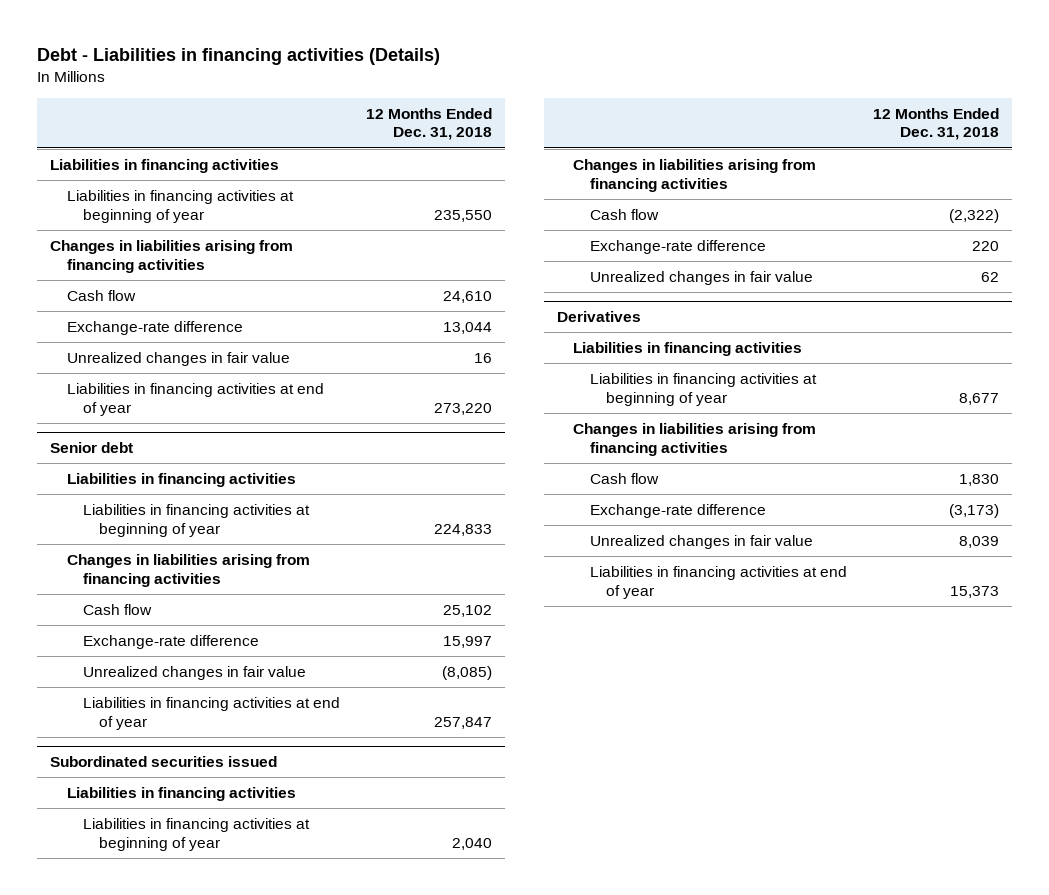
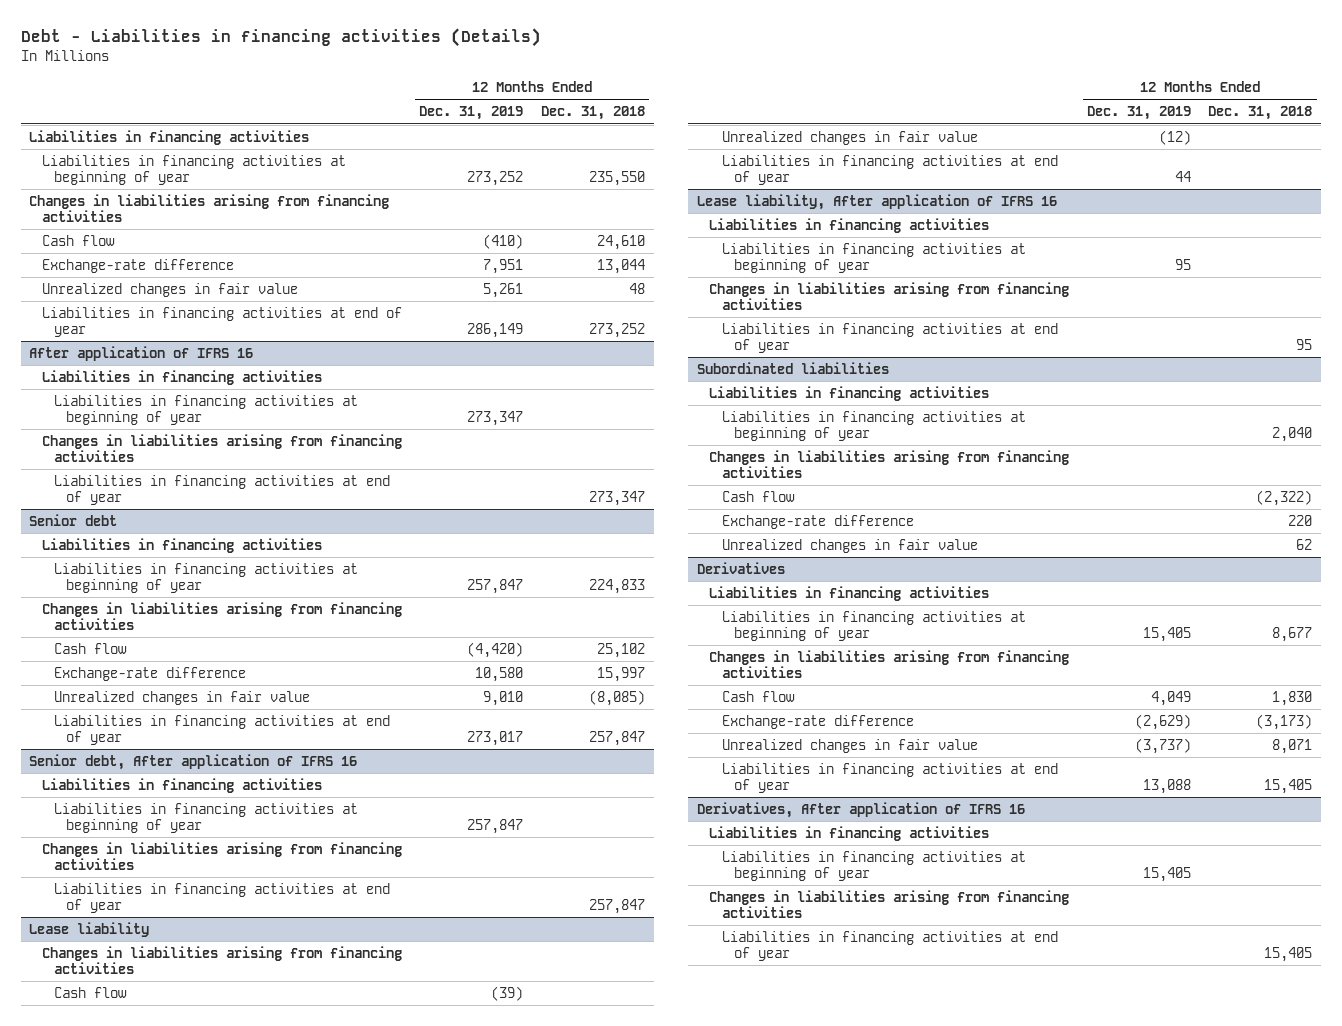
- | 12 Months Ended Dec. 31, 2018
+ | 12 Months Ended Dec. 31, 2019 | 12 Months Ended Dec. 31, 2018
- Unrealized changes in fair value | 16
- Liabilities in financing activities at end of year | 273,220
+ Unrealized changes in fair value | 5,261 | 48
+ Liabilities in financing activities at end of year | 286,149 | 273,252
+ After application of IFRS 16
+ Liabilities in financing activities
+ Liabilities in financing activities at beginning of year | 273,347 |
+ Changes in liabilities arising from financing activities
+ Liabilities in financing activities at end of year | | 273,347
- Subordinated securities issued
+ Senior debt, After application of IFRS 16
+ Liabilities in financing activities at beginning of year | 257,847 |
+ Changes in liabilities arising from financing activities
+ Liabilities in financing activities at end of year | | 257,847
+ Lease liability
+ Changes in liabilities arising from financing activities
+ Cash flow | (39) |
+ Unrealized changes in fair value | (12) |
+ Liabilities in financing activities at end of year | 44 |
+ Lease liability, After application of IFRS 16
+ Liabilities in financing activities
+ Liabilities in financing activities at beginning of year | 95 |
+ Changes in liabilities arising from financing activities
+ Liabilities in financing activities at end of year | | 95
+ Subordinated liabilities
+ Liabilities in financing activities
@ Derivatives
- Unrealized changes in fair value | 8,039
- Liabilities in financing activities at end of year | 15,373
+ Unrealized changes in fair value | (3,737) | 8,071
+ Liabilities in financing activities at end of year | 13,088 | 15,405
+ Derivatives, After application of IFRS 16
+ Liabilities in financing activities
+ Liabilities in financing activities at beginning of year | 15,405 |
+ Changes in liabilities arising from financing activities
+ Liabilities in financing activities at end of year | | 15,405

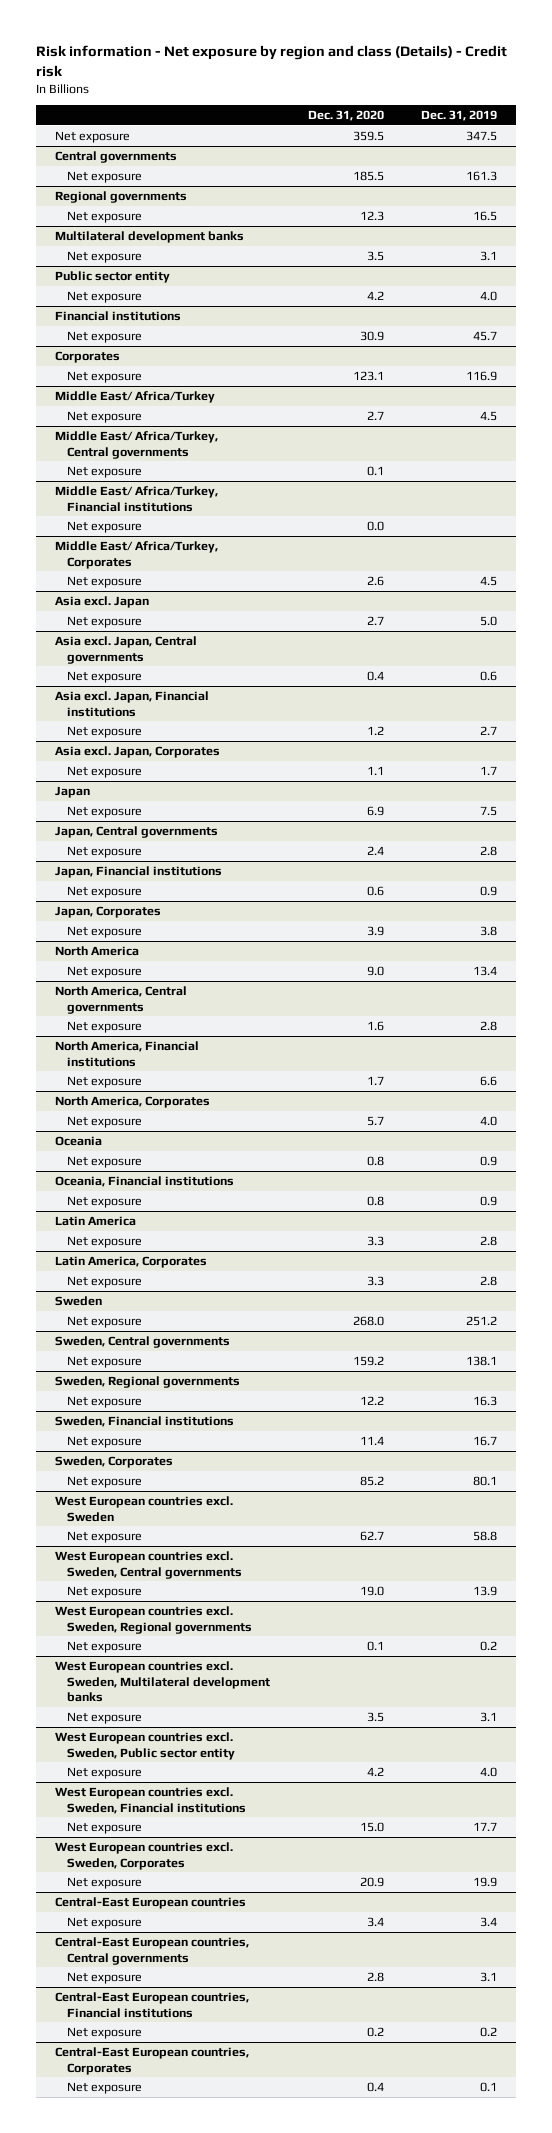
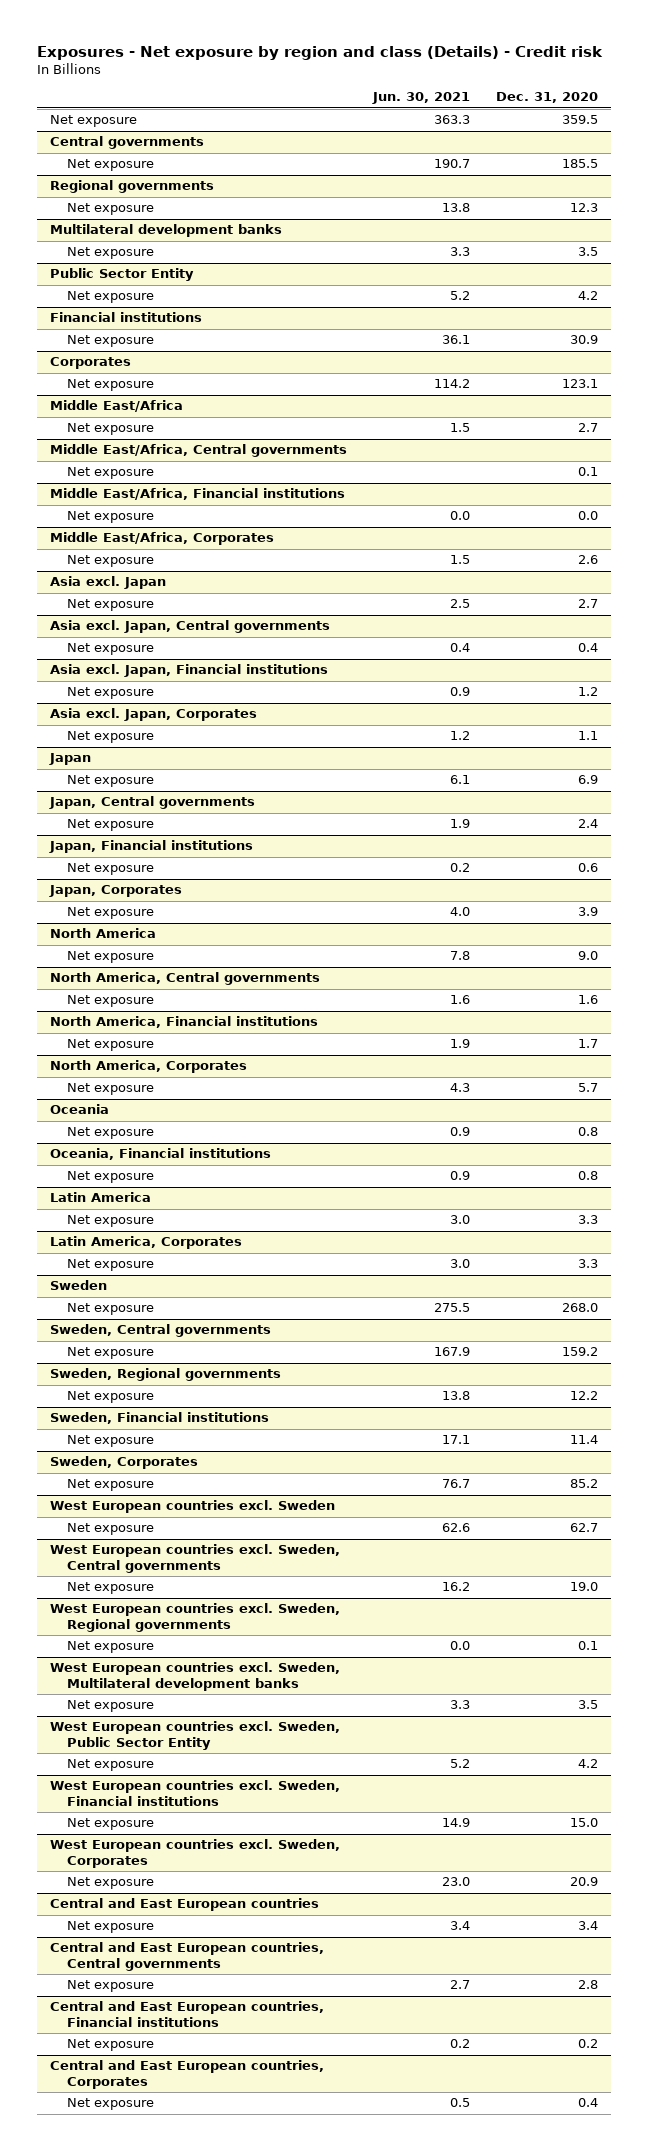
- Risk information - Net exposure by region and class (Details) - Credit risk
+ Exposures - Net exposure by region and class (Details) - Credit risk
- | Dec. 31, 2020 | Dec. 31, 2019
+ | Jun. 30, 2021 | Dec. 31, 2020
- Public sector entity
+ Public Sector Entity
- Middle East/ Africa/Turkey
+ Middle East/Africa
- Middle East/ Africa/Turkey, Central governments
+ Middle East/Africa, Central governments
- Middle East/ Africa/Turkey, Financial institutions
+ Middle East/Africa, Financial institutions
- Middle East/ Africa/Turkey, Corporates
+ Middle East/Africa, Corporates
- West European countries excl. Sweden, Public sector entity
+ West European countries excl. Sweden, Public Sector Entity
- Central-East European countries
+ Central and East European countries
- Central-East European countries, Central governments
+ Central and East European countries, Central governments
- Central-East European countries, Financial institutions
+ Central and East European countries, Financial institutions
- Central-East European countries, Corporates
+ Central and East European countries, Corporates

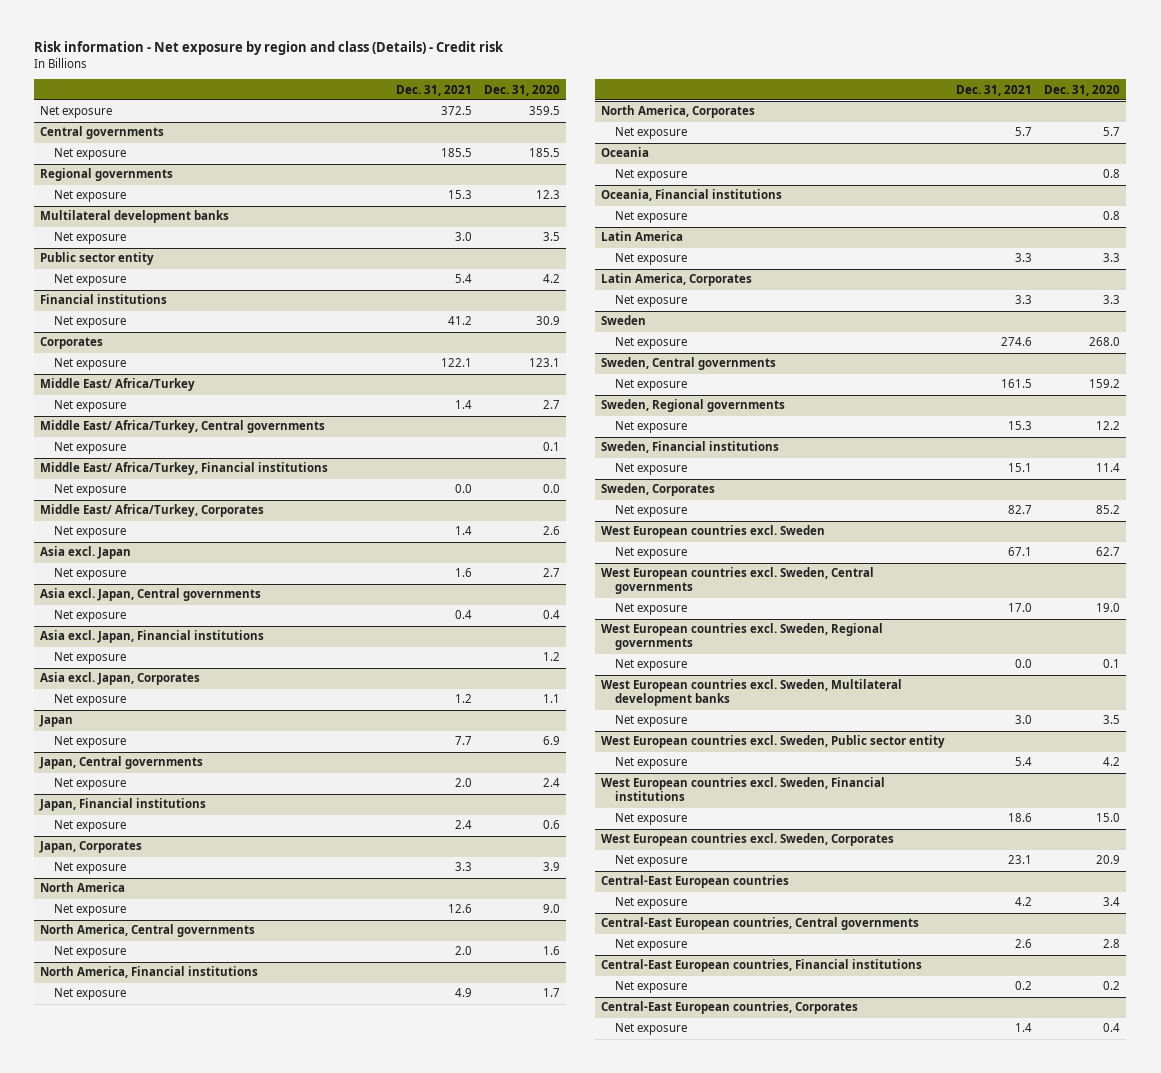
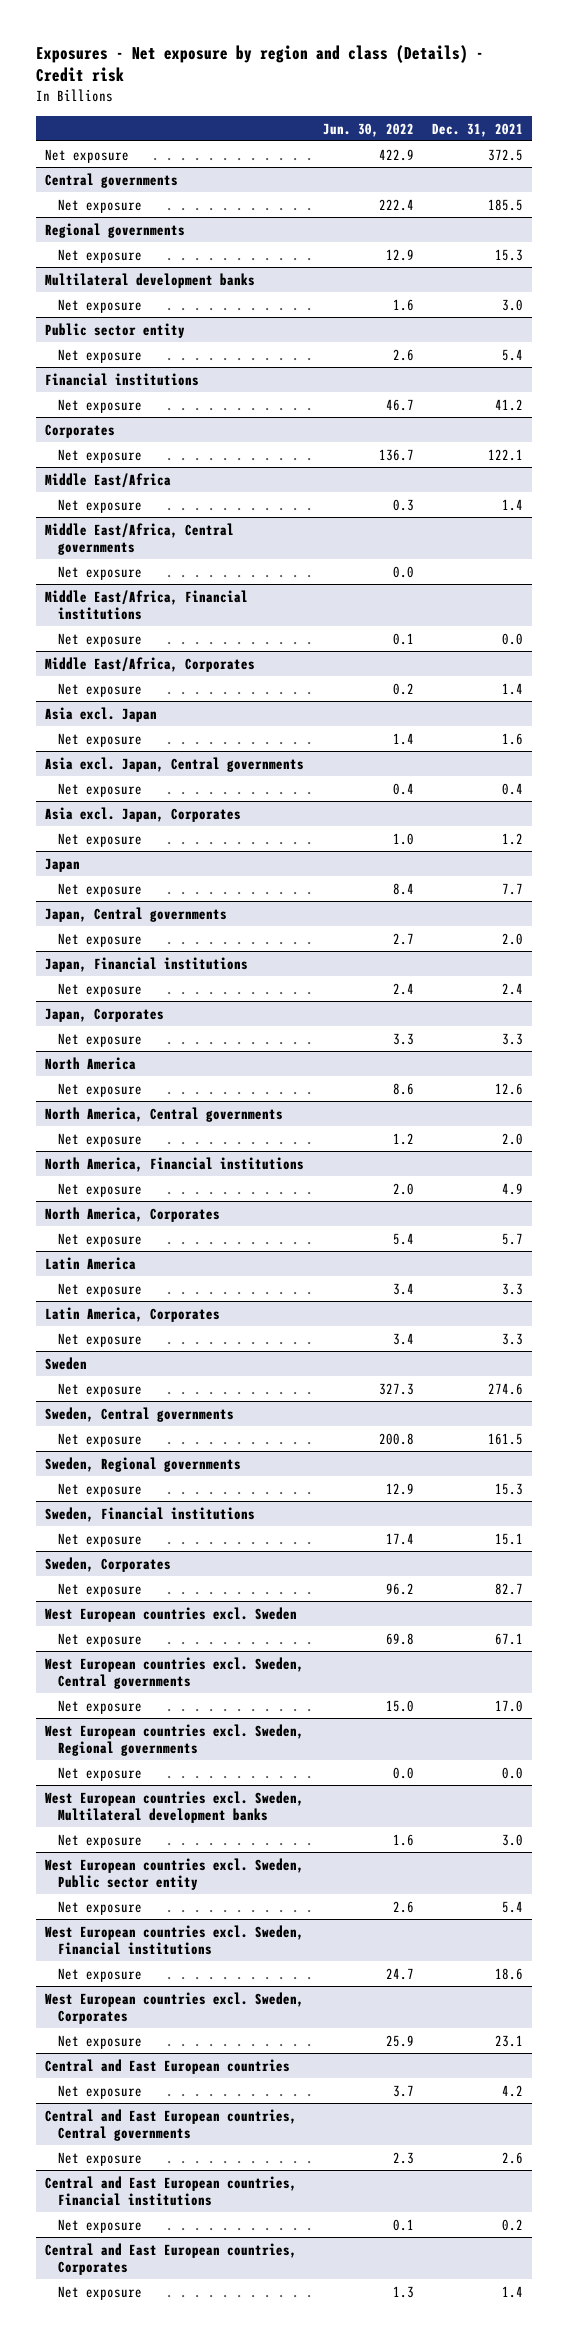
- Risk information - Net exposure by region and class (Details) - Credit risk
+ Exposures - Net exposure by region and class (Details) - Credit risk
- | Dec. 31, 2021 | Dec. 31, 2020
+ | Jun. 30, 2022 | Dec. 31, 2021
- Middle East/ Africa/Turkey
+ Middle East/Africa
- Middle East/ Africa/Turkey, Central governments
+ Middle East/Africa, Central governments
- Middle East/ Africa/Turkey, Financial institutions
+ Middle East/Africa, Financial institutions
- Middle East/ Africa/Turkey, Corporates
+ Middle East/Africa, Corporates
- Asia excl. Japan, Financial institutions
- Net exposure | | 1.2
- Oceania
- Net exposure | | 0.8
- Oceania, Financial institutions
- Net exposure | | 0.8
- Central-East European countries
+ Central and East European countries
- Central-East European countries, Central governments
+ Central and East European countries, Central governments
- Central-East European countries, Financial institutions
+ Central and East European countries, Financial institutions
- Central-East European countries, Corporates
+ Central and East European countries, Corporates

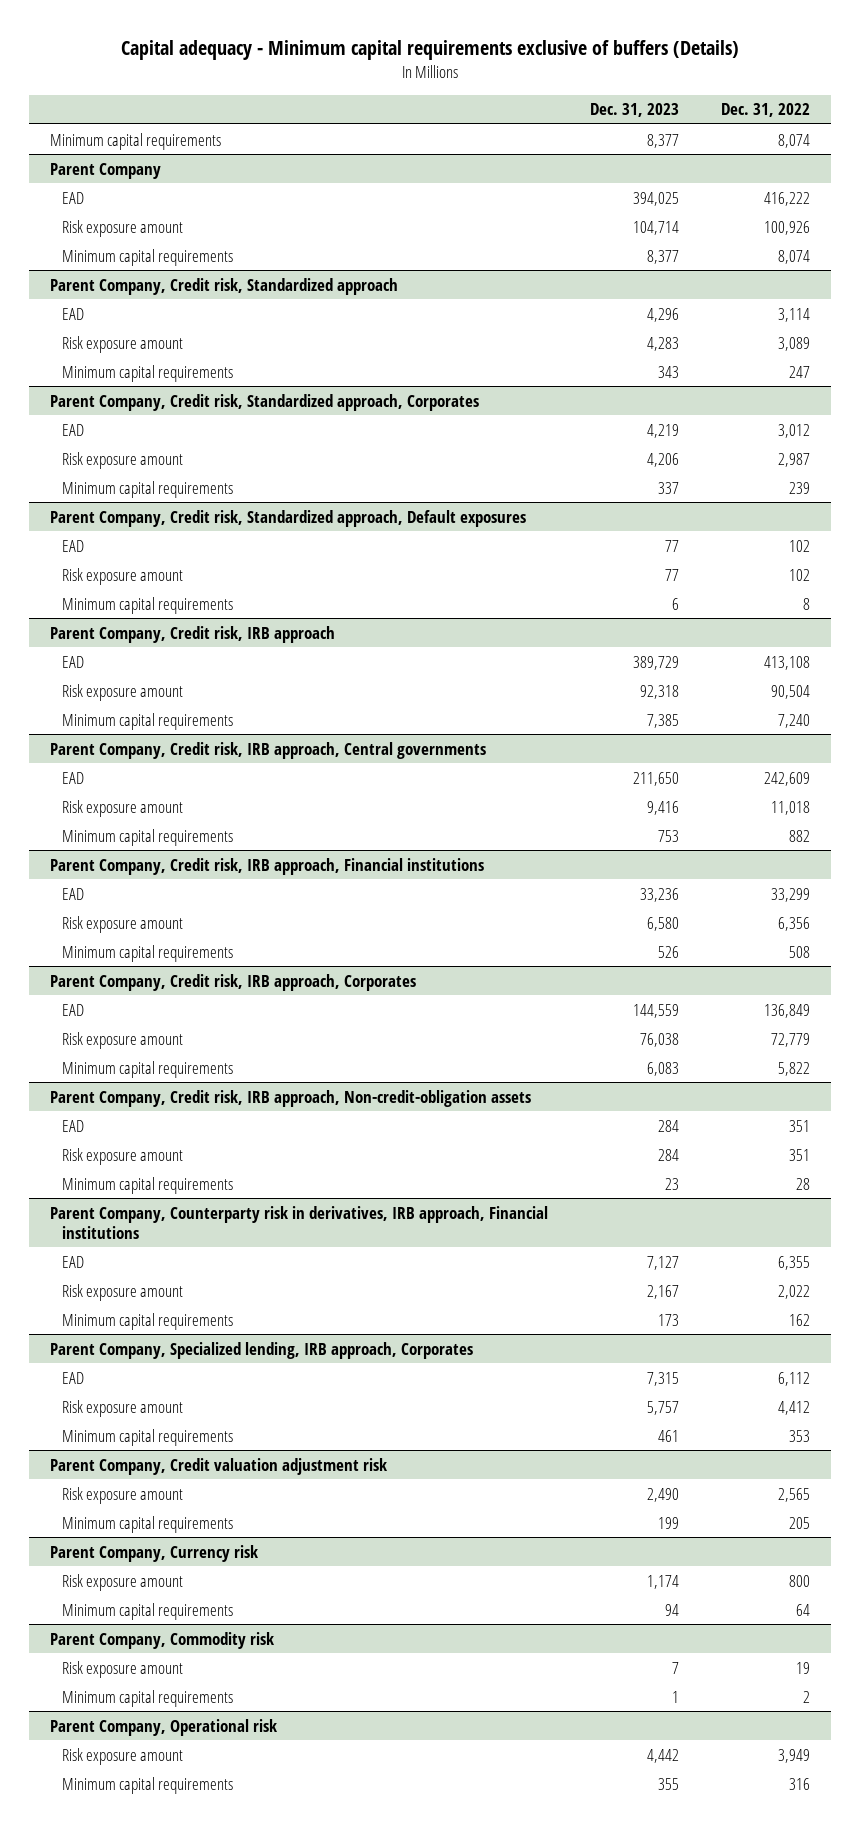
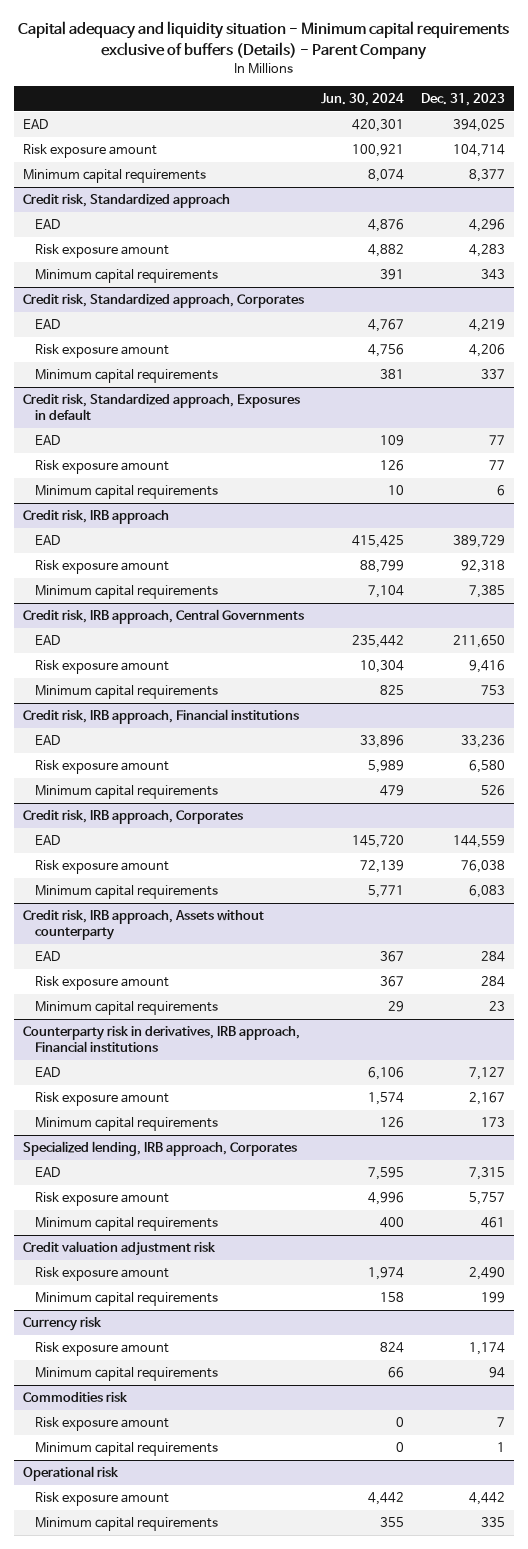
- Capital adequacy - Minimum capital requirements exclusive of buffers (Details)
+ Capital adequacy and liquidity situation - Minimum capital requirements exclusive of buffers (Details) - Parent Company
- | Dec. 31, 2023 | Dec. 31, 2022
+ | Jun. 30, 2024 | Dec. 31, 2023
- Minimum capital requirements | 8,377 | 8,074
- Parent Company
- Parent Company, Credit risk, Standardized approach
+ Credit risk, Standardized approach
- Parent Company, Credit risk, Standardized approach, Corporates
+ Credit risk, Standardized approach, Corporates
- Parent Company, Credit risk, Standardized approach, Default exposures
+ Credit risk, Standardized approach, Exposures in default
- Parent Company, Credit risk, IRB approach
+ Credit risk, IRB approach
- Parent Company, Credit risk, IRB approach, Central governments
+ Credit risk, IRB approach, Central Governments
- Parent Company, Credit risk, IRB approach, Financial institutions
+ Credit risk, IRB approach, Financial institutions
- Parent Company, Credit risk, IRB approach, Corporates
+ Credit risk, IRB approach, Corporates
- Parent Company, Credit risk, IRB approach, Non-credit-obligation assets
+ Credit risk, IRB approach, Assets without counterparty
- Parent Company, Counterparty risk in derivatives, IRB approach, Financial institutions
+ Counterparty risk in derivatives, IRB approach, Financial institutions
- Parent Company, Specialized lending, IRB approach, Corporates
+ Specialized lending, IRB approach, Corporates
- Parent Company, Credit valuation adjustment risk
+ Credit valuation adjustment risk
- Parent Company, Currency risk
+ Currency risk
- Parent Company, Commodity risk
+ Commodities risk
- Parent Company, Operational risk
+ Operational risk
- Minimum capital requirements | 355 | 316
+ Minimum capital requirements | 355 | 335

